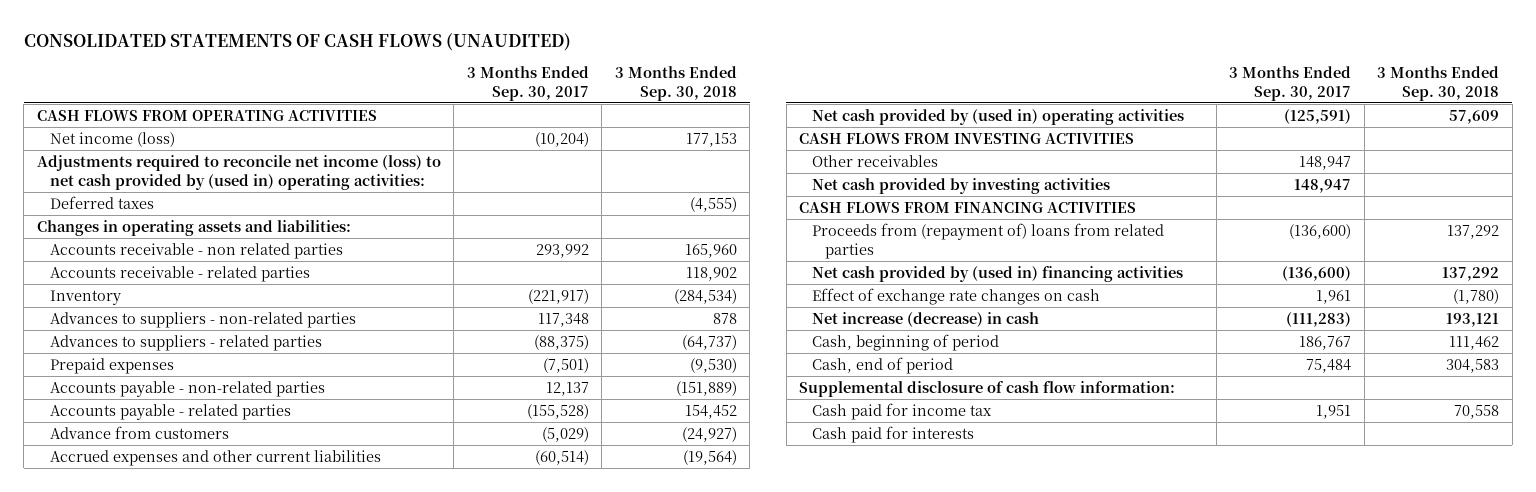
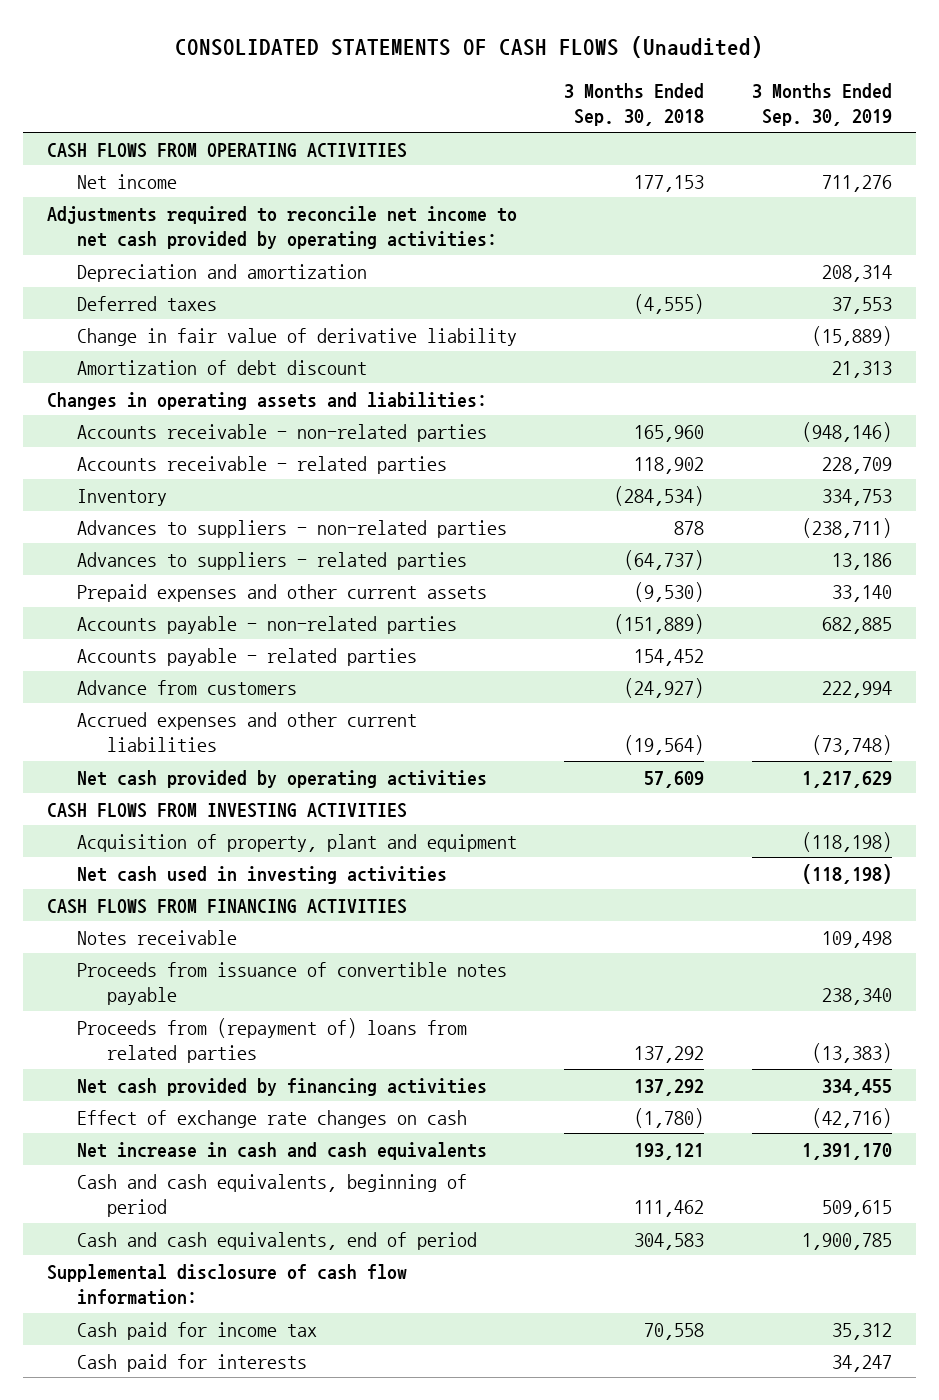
- CONSOLIDATED STATEMENTS OF CASH FLOWS (UNAUDITED)
+ CONSOLIDATED STATEMENTS OF CASH FLOWS (Unaudited)
- | 3 Months Ended Sep. 30, 2017 | 3 Months Ended Sep. 30, 2018
+ | 3 Months Ended Sep. 30, 2018 | 3 Months Ended Sep. 30, 2019
- Net income (loss) | (10,204) | 177,153
- Adjustments required to reconcile net income (loss) to net cash provided by (used in) operating activities:
+ Net income | 177,153 | 711,276
+ Adjustments required to reconcile net income to net cash provided by operating activities:
+ Depreciation and amortization | | 208,314
+ Change in fair value of derivative liability | | (15,889)
+ Amortization of debt discount | | 21,313
- Accounts receivable - non related parties | 293,992 | 165,960
+ Accounts receivable - non-related parties | 165,960 | (948,146)
- Prepaid expenses | (7,501) | (9,530)
+ Prepaid expenses and other current assets | (9,530) | 33,140
- Net cash provided by (used in) operating activities | (125,591) | 57,609
+ Net cash provided by operating activities | 57,609 | 1,217,629
- Other receivables | 148,947 |
- Net cash provided by investing activities | 148,947 |
+ Acquisition of property, plant and equipment | | (118,198)
+ Net cash used in investing activities | | (118,198)
+ Notes receivable | | 109,498
+ Proceeds from issuance of convertible notes payable | | 238,340
- Net cash provided by (used in) financing activities | (136,600) | 137,292
+ Net cash provided by financing activities | 137,292 | 334,455
- Net increase (decrease) in cash | (111,283) | 193,121
- Cash, beginning of period | 186,767 | 111,462
- Cash, end of period | 75,484 | 304,583
+ Net increase in cash and cash equivalents | 193,121 | 1,391,170
+ Cash and cash equivalents, beginning of period | 111,462 | 509,615
+ Cash and cash equivalents, end of period | 304,583 | 1,900,785

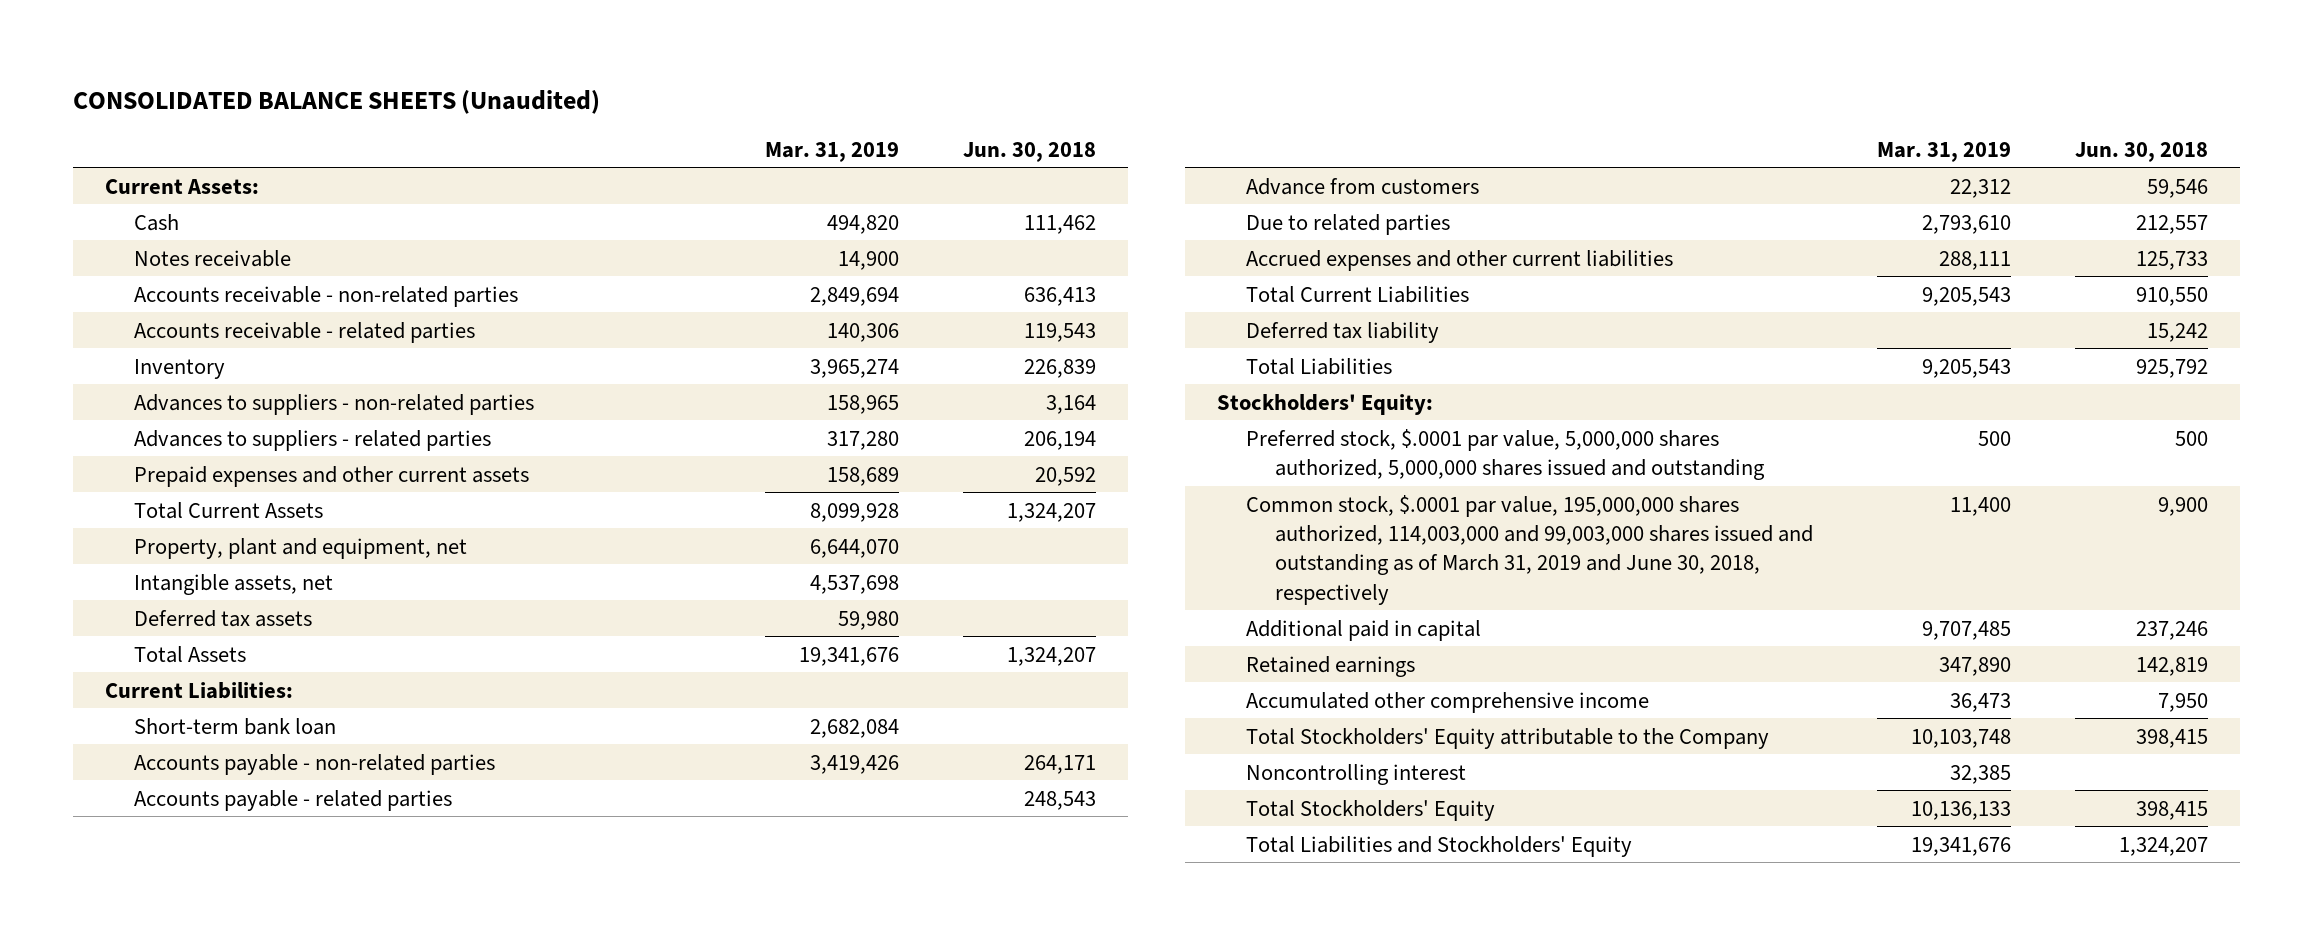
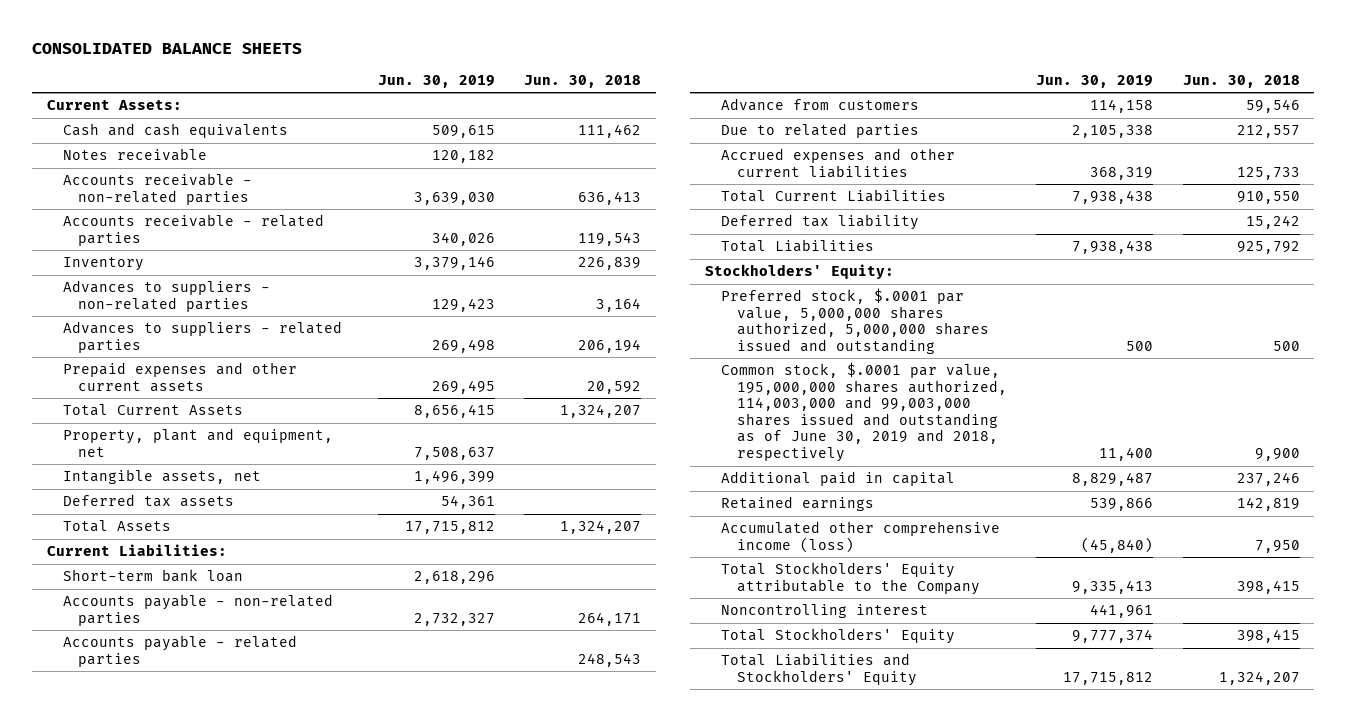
- CONSOLIDATED BALANCE SHEETS (Unaudited)
+ CONSOLIDATED BALANCE SHEETS
- | Mar. 31, 2019 | Jun. 30, 2018
+ | Jun. 30, 2019 | Jun. 30, 2018
- Cash | 494,820 | 111,462
+ Cash and cash equivalents | 509,615 | 111,462
- Common stock, $.0001 par value, 195,000,000 shares authorized, 114,003,000 and 99,003,000 shares issued and outstanding as of March 31, 2019 and June 30, 2018, respectively | 11,400 | 9,900
+ Common stock, $.0001 par value, 195,000,000 shares authorized, 114,003,000 and 99,003,000 shares issued and outstanding as of June 30, 2019 and 2018, respectively | 11,400 | 9,900
- Accumulated other comprehensive income | 36,473 | 7,950
+ Accumulated other comprehensive income (loss) | (45,840) | 7,950

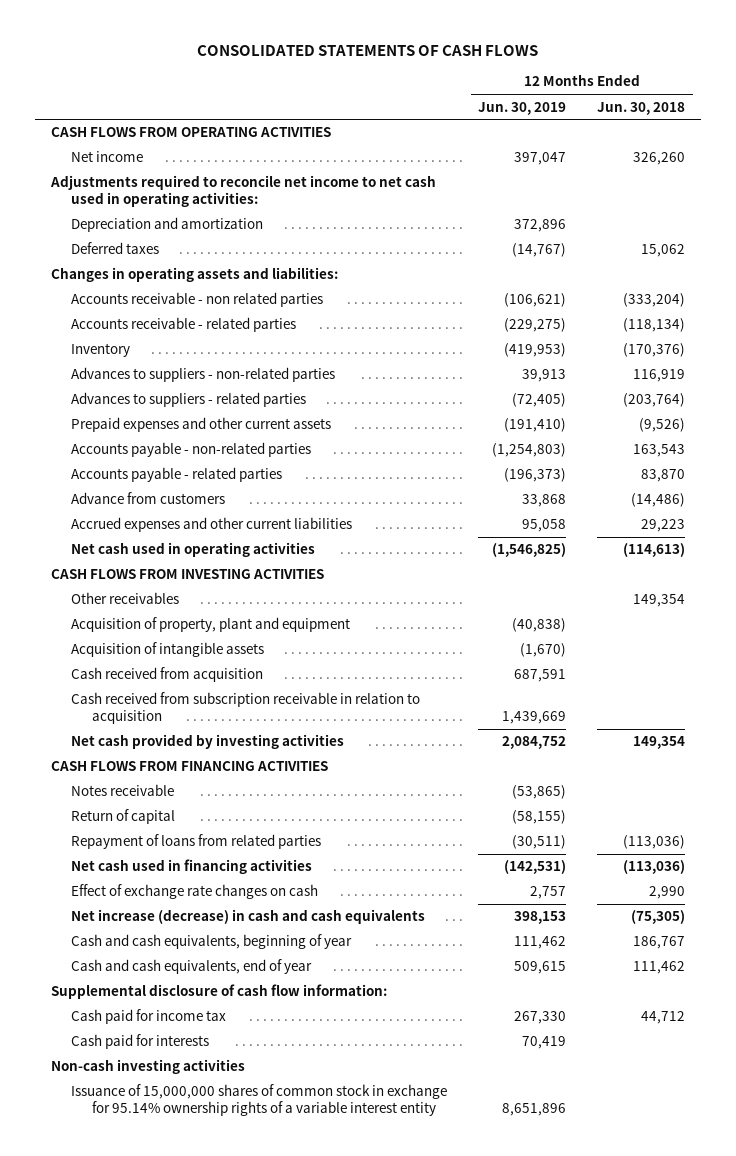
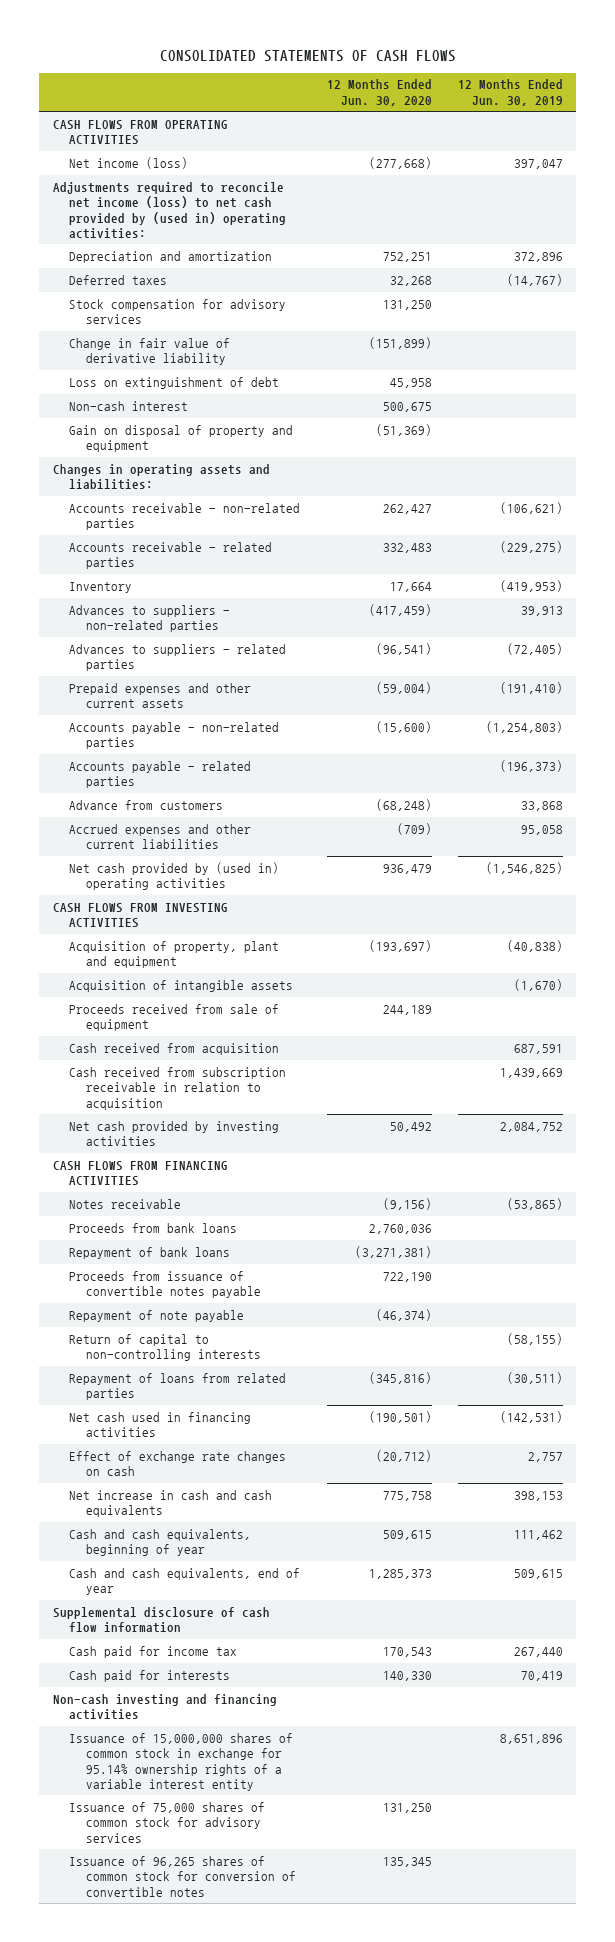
- | 12 Months Ended Jun. 30, 2019 | 12 Months Ended Jun. 30, 2018
+ | 12 Months Ended Jun. 30, 2020 | 12 Months Ended Jun. 30, 2019
- Net income | 397,047 | 326,260
- Adjustments required to reconcile net income to net cash used in operating activities:
+ Net income (loss) | (277,668) | 397,047
+ Adjustments required to reconcile net income (loss) to net cash provided by (used in) operating activities:
+ Stock compensation for advisory services | 131,250 |
+ Change in fair value of derivative liability | (151,899) |
+ Loss on extinguishment of debt | 45,958 |
+ Non-cash interest | 500,675 |
+ Gain on disposal of property and equipment | (51,369) |
- Accounts receivable - non related parties | (106,621) | (333,204)
+ Accounts receivable - non-related parties | 262,427 | (106,621)
- Net cash used in operating activities | (1,546,825) | (114,613)
+ Net cash provided by (used in) operating activities | 936,479 | (1,546,825)
- Other receivables | | 149,354
+ Proceeds received from sale of equipment | 244,189 |
- Return of capital | (58,155) |
+ Proceeds from bank loans | 2,760,036 |
+ Repayment of bank loans | (3,271,381) |
+ Proceeds from issuance of convertible notes payable | 722,190 |
+ Repayment of note payable | (46,374) |
+ Return of capital to non-controlling interests | | (58,155)
- Net increase (decrease) in cash and cash equivalents | 398,153 | (75,305)
+ Net increase in cash and cash equivalents | 775,758 | 398,153
- Supplemental disclosure of cash flow information:
- Cash paid for income tax | 267,330 | 44,712
+ Supplemental disclosure of cash flow information
+ Cash paid for income tax | 170,543 | 267,440
- Non-cash investing activities
+ Non-cash investing and financing activities
+ Issuance of 75,000 shares of common stock for advisory services | 131,250 |
+ Issuance of 96,265 shares of common stock for conversion of convertible notes | 135,345 |

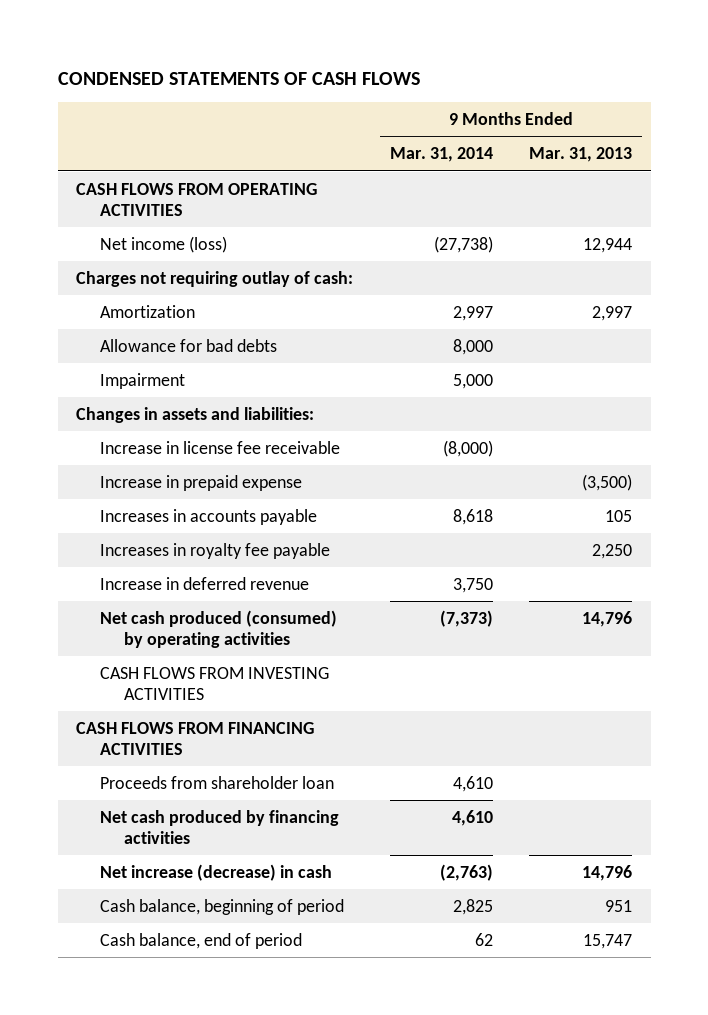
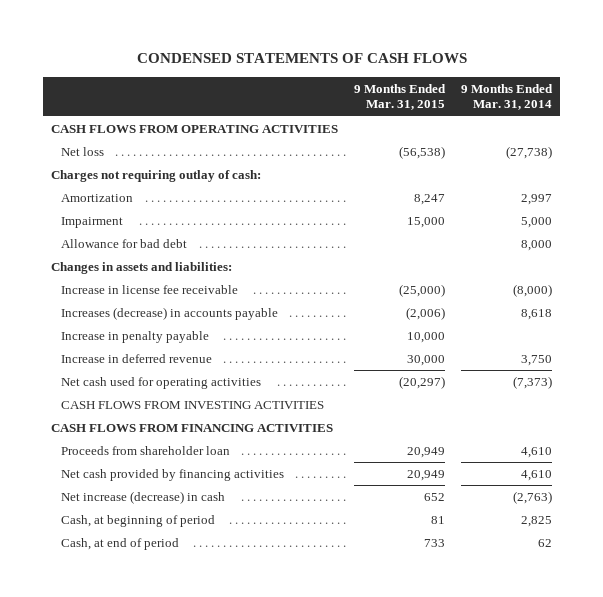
- | 9 Months Ended Mar. 31, 2014 | 9 Months Ended Mar. 31, 2013
+ | 9 Months Ended Mar. 31, 2015 | 9 Months Ended Mar. 31, 2014
- Net income (loss) | (27,738) | 12,944
+ Net loss | (56,538) | (27,738)
- Allowance for bad debts | 8,000 |
+ Allowance for bad debt | | 8,000
- Increase in prepaid expense | | (3,500)
- Increases in accounts payable | 8,618 | 105
- Increases in royalty fee payable | | 2,250
+ Increases (decrease) in accounts payable | (2,006) | 8,618
+ Increase in penalty payable | 10,000 |
- Net cash produced (consumed) by operating activities | (7,373) | 14,796
+ Net cash used for operating activities | (20,297) | (7,373)
- Net cash produced by financing activities | 4,610 |
+ Net cash provided by financing activities | 20,949 | 4,610
- Cash balance, beginning of period | 2,825 | 951
- Cash balance, end of period | 62 | 15,747
+ Cash, at beginning of period | 81 | 2,825
+ Cash, at end of period | 733 | 62

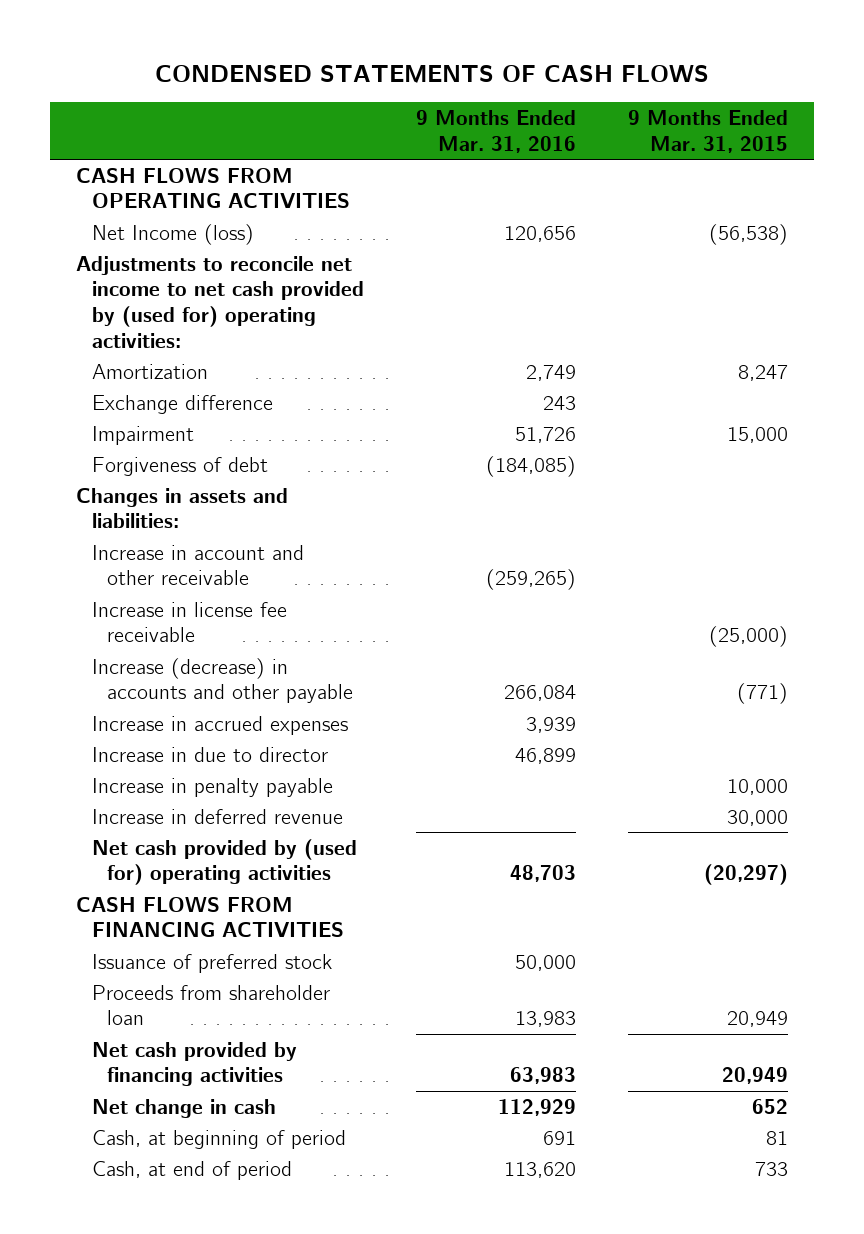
- | 9 Months Ended Mar. 31, 2015 | 9 Months Ended Mar. 31, 2014
+ | 9 Months Ended Mar. 31, 2016 | 9 Months Ended Mar. 31, 2015
- Net loss | (56,538) | (27,738)
- Charges not requiring outlay of cash:
+ Net Income (loss) | 120,656 | (56,538)
+ Adjustments to reconcile net income to net cash provided by (used for) operating activities:
+ Exchange difference | 243 |
- Allowance for bad debt | | 8,000
+ Forgiveness of debt | (184,085) |
+ Increase in account and other receivable | (259,265) |
- Increases (decrease) in accounts payable | (2,006) | 8,618
+ Increase (decrease) in accounts and other payable | 266,084 | (771)
+ Increase in accrued expenses | 3,939 |
+ Increase in due to director | 46,899 |
- Net cash used for operating activities | (20,297) | (7,373)
- CASH FLOWS FROM INVESTING ACTIVITIES
+ Net cash provided by (used for) operating activities | 48,703 | (20,297)
+ Issuance of preferred stock | 50,000 |
- Net increase (decrease) in cash | 652 | (2,763)
+ Net change in cash | 112,929 | 652

